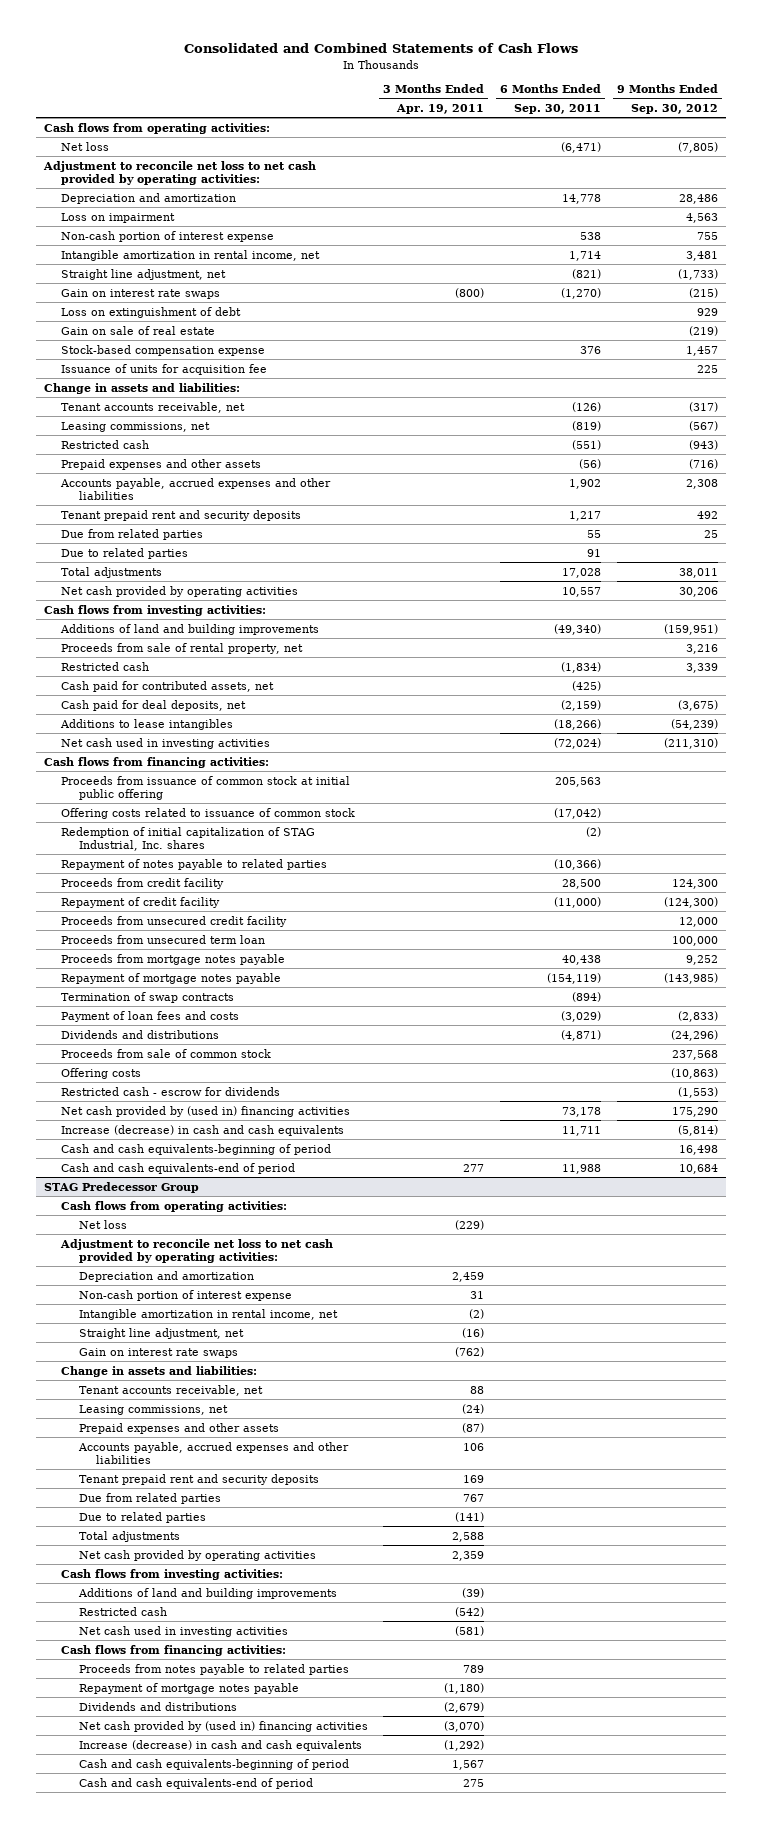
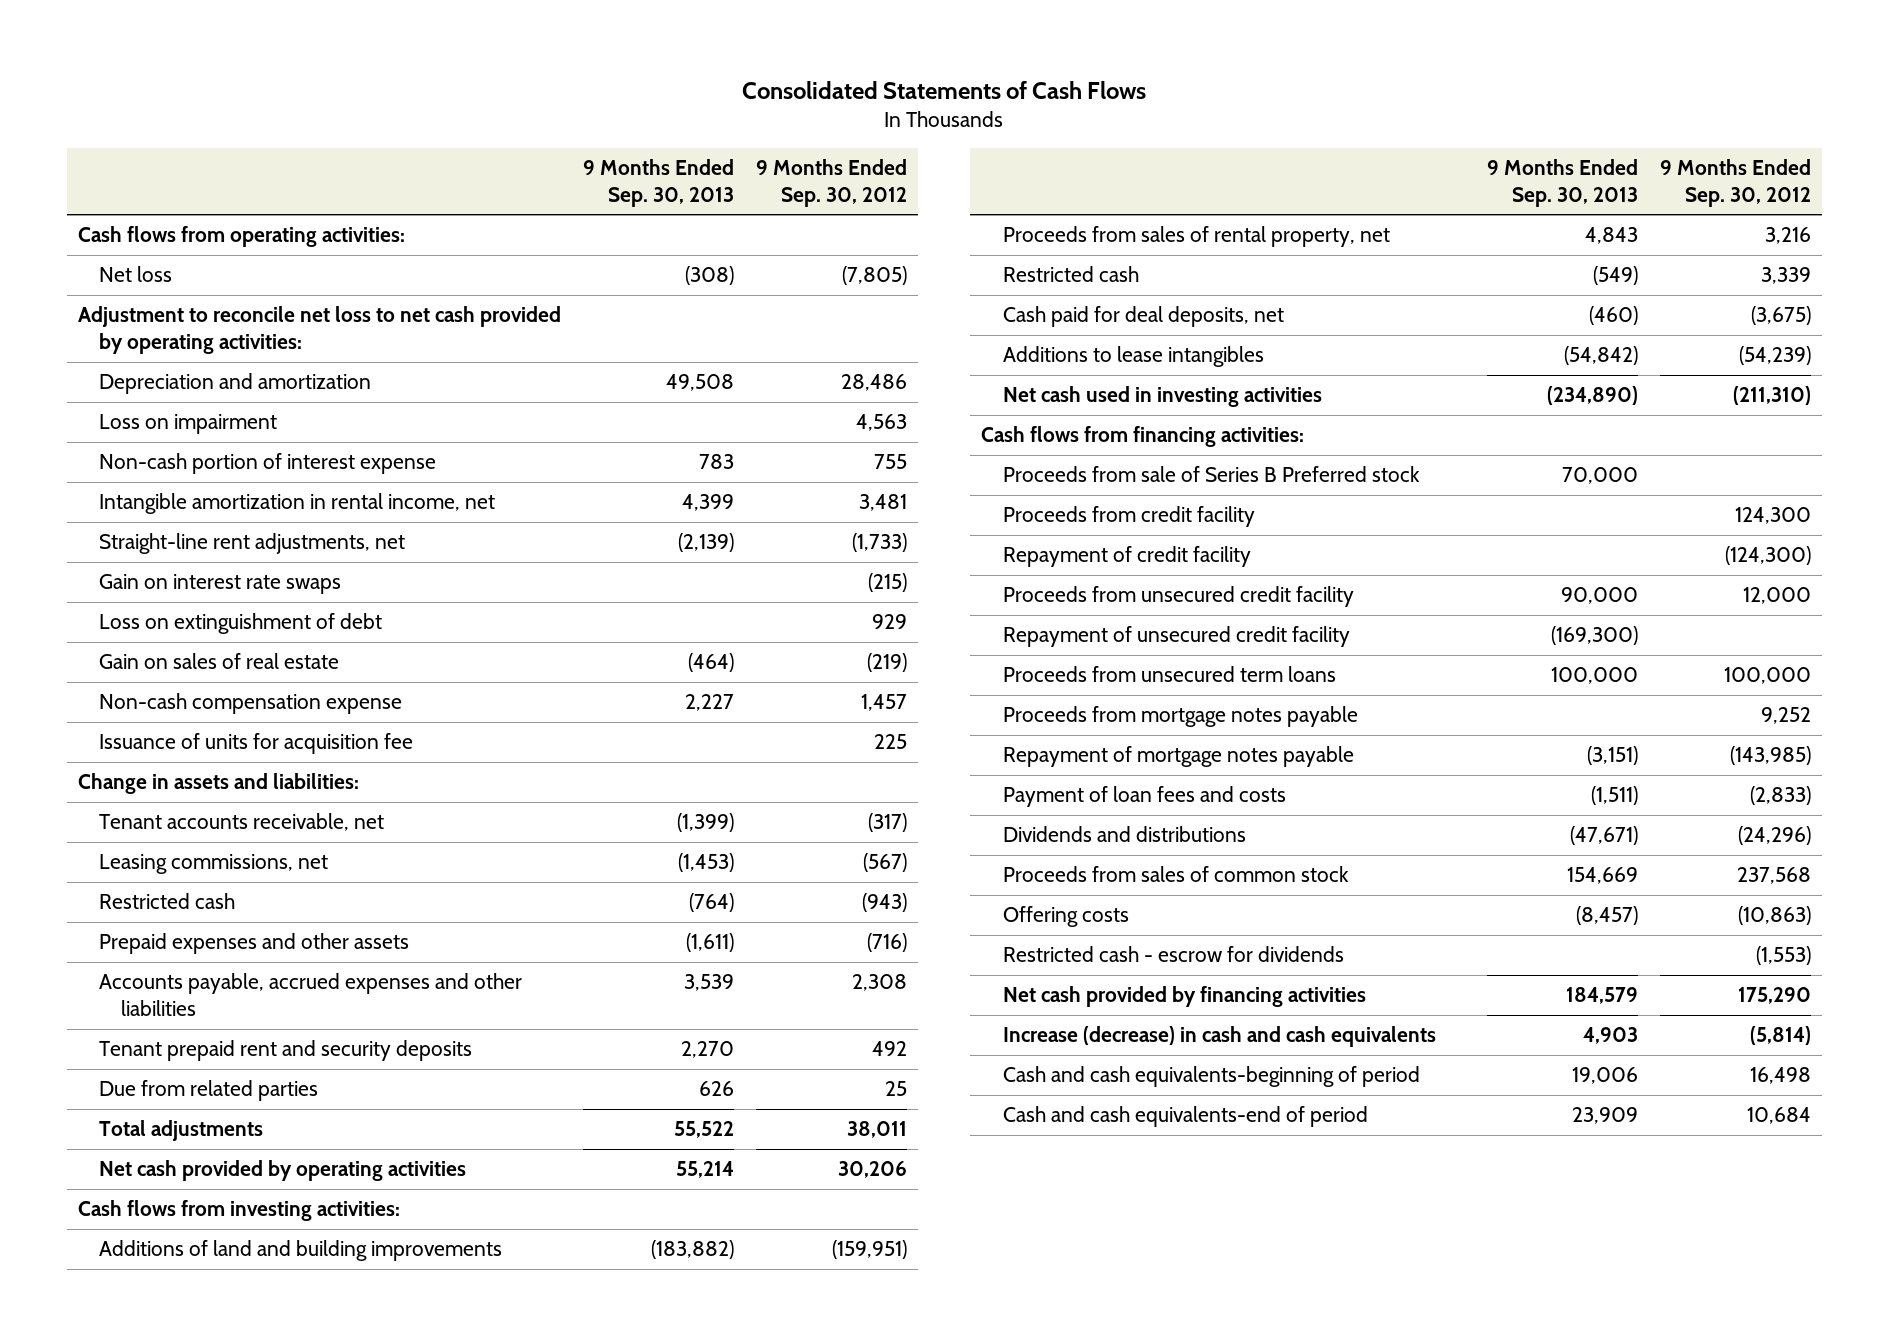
- Consolidated and Combined Statements of Cash Flows
+ Consolidated Statements of Cash Flows
- | 3 Months Ended Apr. 19, 2011 | 6 Months Ended Sep. 30, 2011 | 9 Months Ended Sep. 30, 2012
+ | 9 Months Ended Sep. 30, 2013 | 9 Months Ended Sep. 30, 2012
- Straight line adjustment, net | | (821) | (1,733)
+ Straight-line rent adjustments, net | (2,139) | (1,733)
- Gain on sale of real estate | | | (219)
- Stock-based compensation expense | | 376 | 1,457
+ Gain on sales of real estate | (464) | (219)
+ Non-cash compensation expense | 2,227 | 1,457
- Due to related parties | | 91 |
- Proceeds from sale of rental property, net | | | 3,216
+ Proceeds from sales of rental property, net | 4,843 | 3,216
- Cash paid for contributed assets, net | | (425) |
- Proceeds from issuance of common stock at initial public offering | | 205,563 |
- Offering costs related to issuance of common stock | | (17,042) |
- Redemption of initial capitalization of STAG Industrial, Inc. shares | | (2) |
- Repayment of notes payable to related parties | | (10,366) |
+ Proceeds from sale of Series B Preferred stock | 70,000 |
- Proceeds from unsecured term loan | | | 100,000
+ Repayment of unsecured credit facility | (169,300) |
+ Proceeds from unsecured term loans | 100,000 | 100,000
- Termination of swap contracts | | (894) |
- Proceeds from sale of common stock | | | 237,568
+ Proceeds from sales of common stock | 154,669 | 237,568
- Net cash provided by (used in) financing activities | | 73,178 | 175,290
+ Net cash provided by financing activities | 184,579 | 175,290
- STAG Predecessor Group
- Cash flows from operating activities:
- Net loss | (229) | |
- Adjustment to reconcile net loss to net cash provided by operating activities:
- Depreciation and amortization | 2,459 | |
- Non-cash portion of interest expense | 31 | |
- Intangible amortization in rental income, net | (2) | |
- Straight line adjustment, net | (16) | |
- Gain on interest rate swaps | (762) | |
- Change in assets and liabilities:
- Tenant accounts receivable, net | 88 | |
- Leasing commissions, net | (24) | |
- Prepaid expenses and other assets | (87) | |
- Accounts payable, accrued expenses and other liabilities | 106 | |
- Tenant prepaid rent and security deposits | 169 | |
- Due from related parties | 767 | |
- Due to related parties | (141) | |
- Total adjustments | 2,588 | |
- Net cash provided by operating activities | 2,359 | |
- Cash flows from investing activities:
- Additions of land and building improvements | (39) | |
- Restricted cash | (542) | |
- Net cash used in investing activities | (581) | |
- Cash flows from financing activities:
- Proceeds from notes payable to related parties | 789 | |
- Repayment of mortgage notes payable | (1,180) | |
- Dividends and distributions | (2,679) | |
- Net cash provided by (used in) financing activities | (3,070) | |
- Increase (decrease) in cash and cash equivalents | (1,292) | |
- Cash and cash equivalents-beginning of period | 1,567 | |
- Cash and cash equivalents-end of period | 275 | |

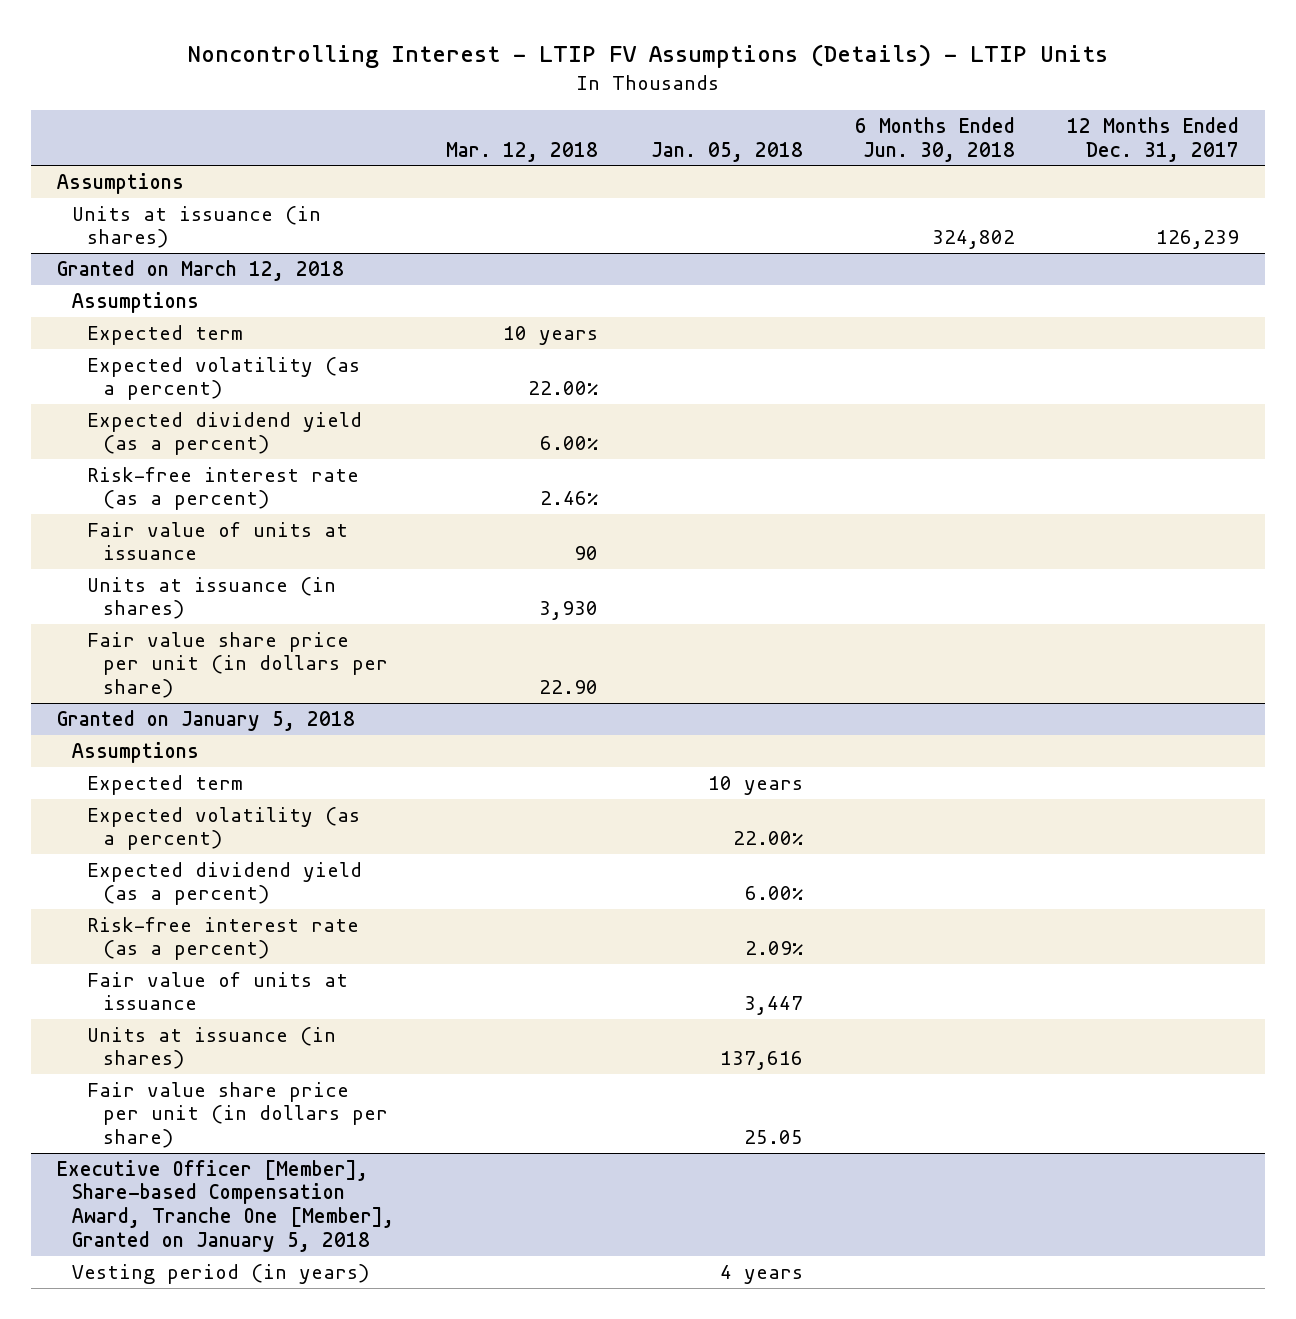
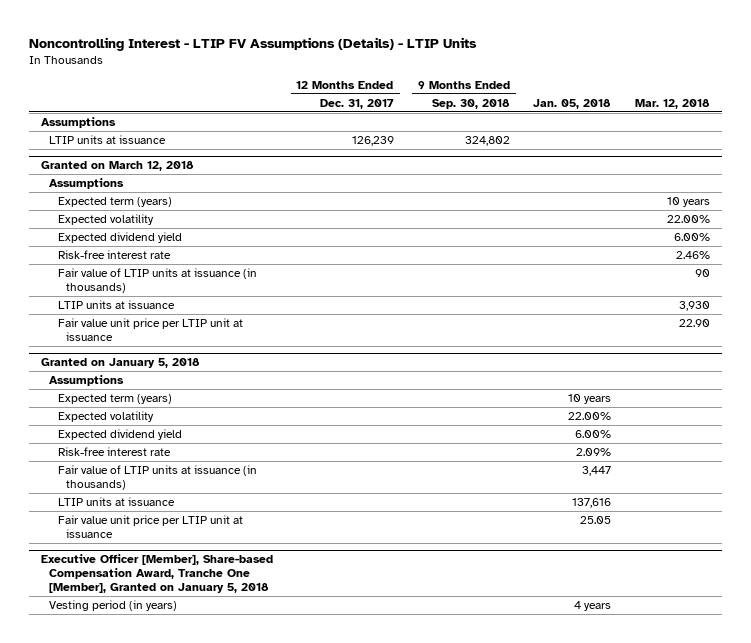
- | Mar. 12, 2018 | Jan. 05, 2018 | 6 Months Ended Jun. 30, 2018 | 12 Months Ended Dec. 31, 2017
+ | 12 Months Ended Dec. 31, 2017 | 9 Months Ended Sep. 30, 2018 | Jan. 05, 2018 | Mar. 12, 2018
- Units at issuance (in shares) | | | 324,802 | 126,239
+ LTIP units at issuance | 126,239 | 324,802 | |
@ Granted on March 12, 2018
- Expected term | 10 years | | |
- Expected volatility (as a percent) | 22.00% | | |
- Expected dividend yield (as a percent) | 6.00% | | |
- Risk-free interest rate (as a percent) | 2.46% | | |
- Fair value of units at issuance | 90 | | |
- Units at issuance (in shares) | 3,930 | | |
- Fair value share price per unit (in dollars per share) | 22.90 | | |
+ Expected term (years) | | | | 10 years
+ Expected volatility | | | | 22.00%
+ Expected dividend yield | | | | 6.00%
+ Risk-free interest rate | | | | 2.46%
+ Fair value of LTIP units at issuance (in thousands) | | | | 90
+ LTIP units at issuance | | | | 3,930
+ Fair value unit price per LTIP unit at issuance | | | | 22.90
@ Granted on January 5, 2018
- Expected term | | 10 years | |
- Expected volatility (as a percent) | | 22.00% | |
- Expected dividend yield (as a percent) | | 6.00% | |
- Risk-free interest rate (as a percent) | | 2.09% | |
- Fair value of units at issuance | | 3,447 | |
- Units at issuance (in shares) | | 137,616 | |
- Fair value share price per unit (in dollars per share) | | 25.05 | |
+ Expected term (years) | | | 10 years |
+ Expected volatility | | | 22.00% |
+ Expected dividend yield | | | 6.00% |
+ Risk-free interest rate | | | 2.09% |
+ Fair value of LTIP units at issuance (in thousands) | | | 3,447 |
+ LTIP units at issuance | | | 137,616 |
+ Fair value unit price per LTIP unit at issuance | | | 25.05 |

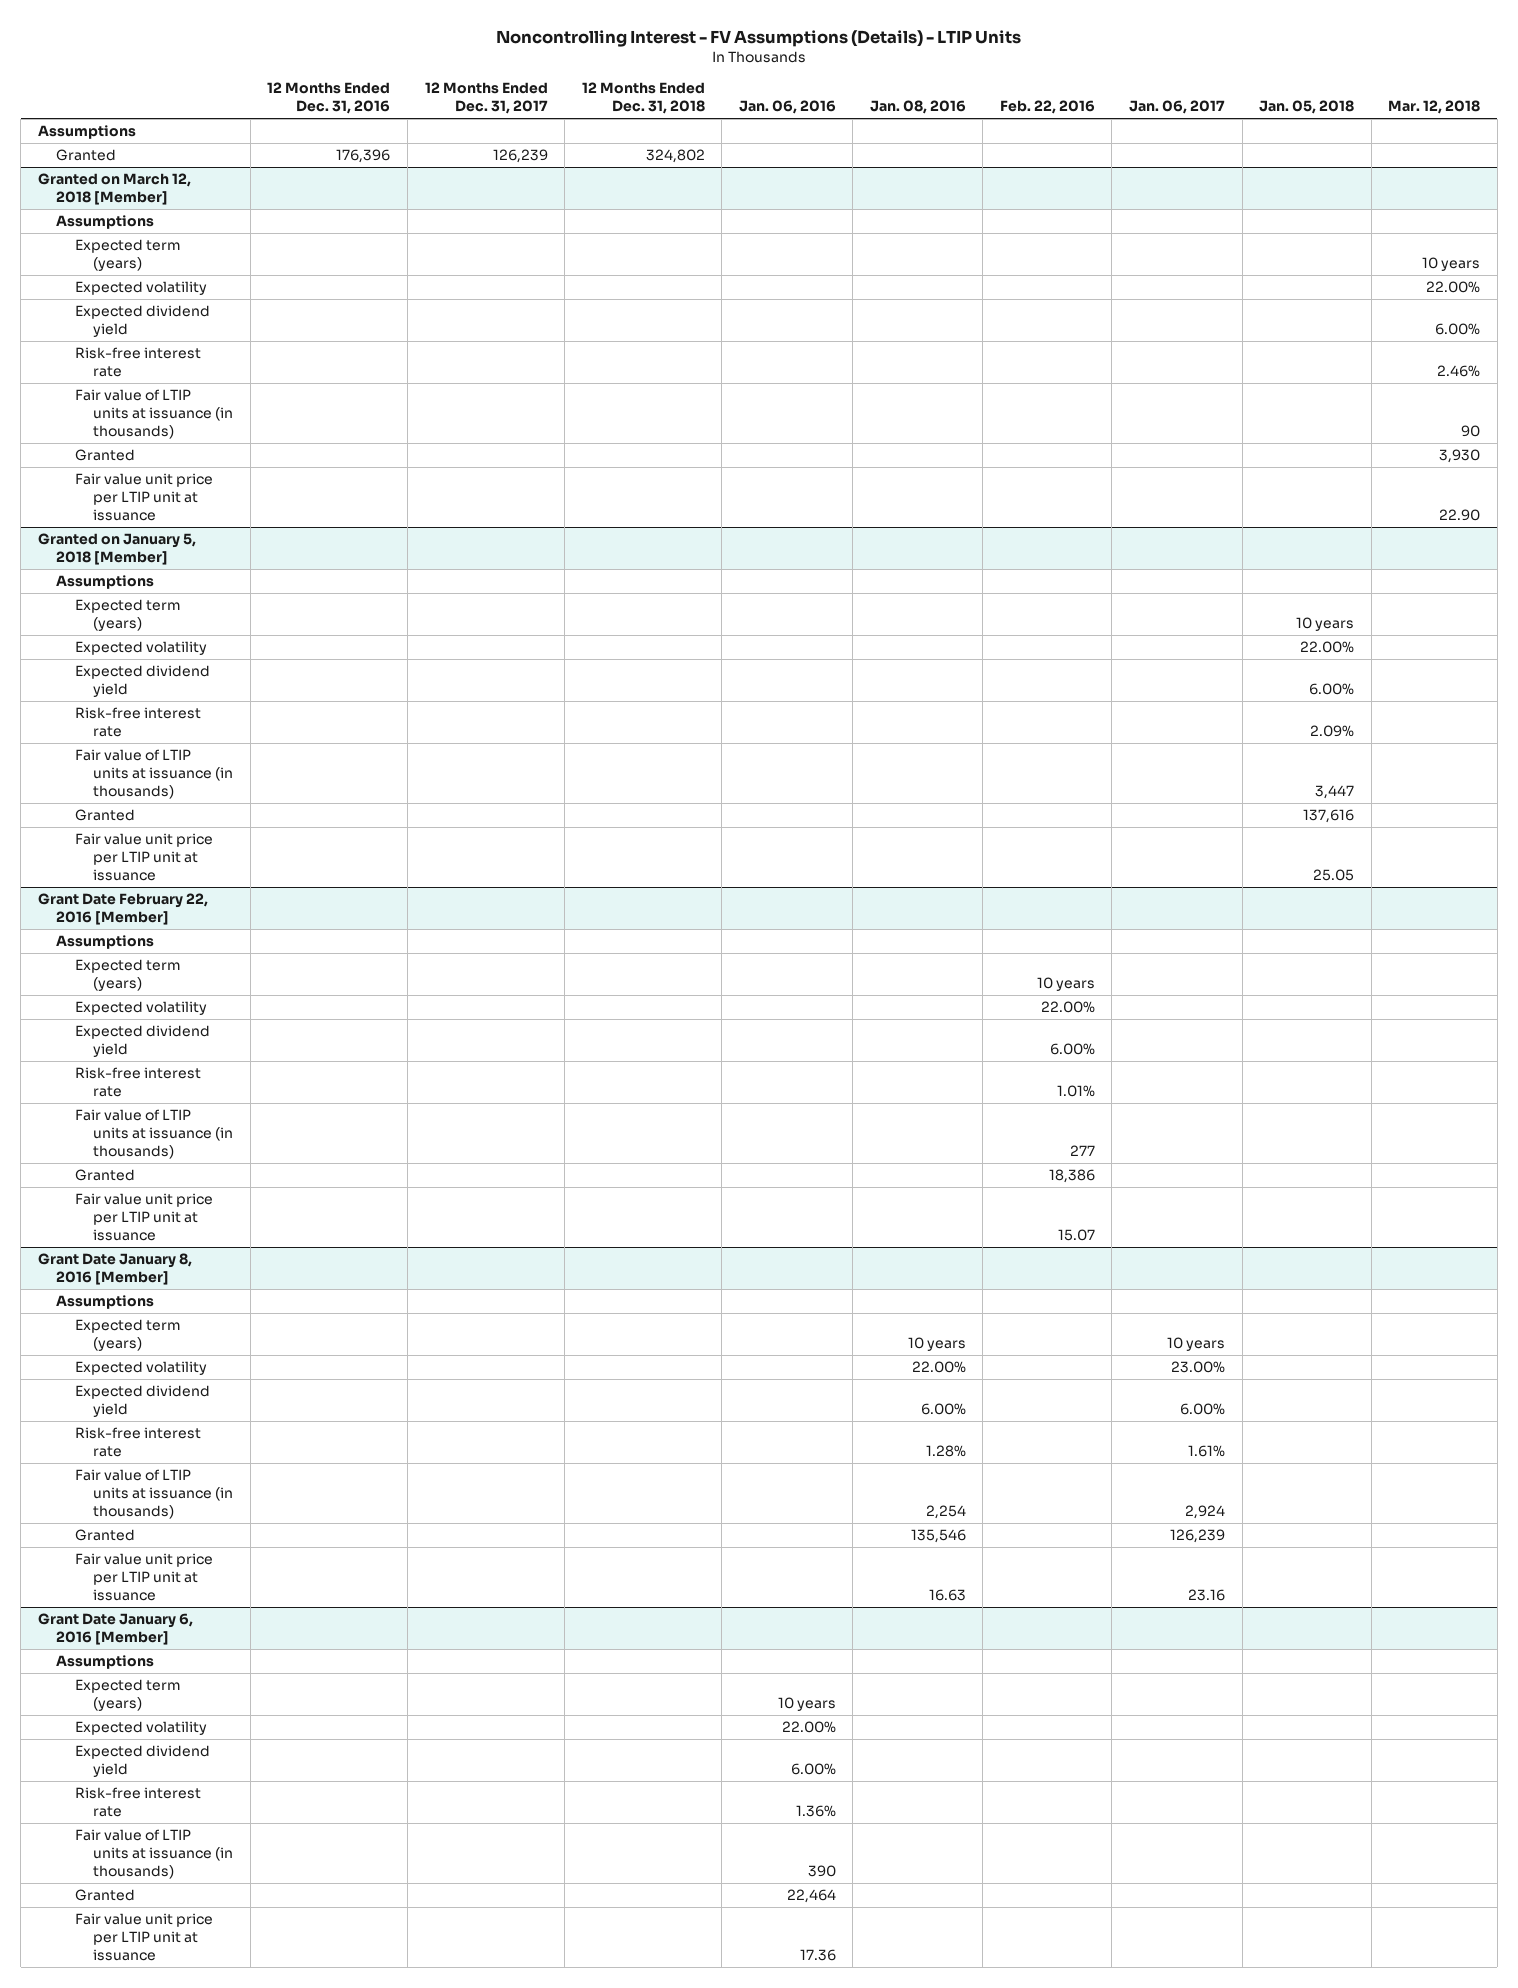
- Noncontrolling Interest - LTIP FV Assumptions (Details) - LTIP Units
+ Noncontrolling Interest - FV Assumptions (Details) - LTIP Units
- | 12 Months Ended Dec. 31, 2017 | 9 Months Ended Sep. 30, 2018 | Jan. 05, 2018 | Mar. 12, 2018
+ | 12 Months Ended Dec. 31, 2016 | 12 Months Ended Dec. 31, 2017 | 12 Months Ended Dec. 31, 2018 | Jan. 06, 2016 | Jan. 08, 2016 | Feb. 22, 2016 | Jan. 06, 2017 | Jan. 05, 2018 | Mar. 12, 2018
- LTIP units at issuance | 126,239 | 324,802 | |
- Granted on March 12, 2018
+ Granted | 176,396 | 126,239 | 324,802 | | | | | |
+ Granted on March 12, 2018 [Member]
- LTIP units at issuance | | | | 3,930
+ Granted | | | | | | | | | 3,930
- Granted on January 5, 2018
+ Granted on January 5, 2018 [Member]
- LTIP units at issuance | | | 137,616 |
+ Granted | | | | | | | | 137,616 |
- Executive Officer [Member], Share-based Compensation Award, Tranche One [Member], Granted on January 5, 2018
- Vesting period (in years) | | | 4 years |
+ Grant Date February 22, 2016 [Member]
+ Assumptions
+ Expected term (years) | | | | | | 10 years | | |
+ Expected volatility | | | | | | 22.00% | | |
+ Expected dividend yield | | | | | | 6.00% | | |
+ Risk-free interest rate | | | | | | 1.01% | | |
+ Fair value of LTIP units at issuance (in thousands) | | | | | | 277 | | |
+ Granted | | | | | | 18,386 | | |
+ Fair value unit price per LTIP unit at issuance | | | | | | 15.07 | | |
+ Grant Date January 8, 2016 [Member]
+ Assumptions
+ Expected term (years) | | | | | 10 years | | 10 years | |
+ Expected volatility | | | | | 22.00% | | 23.00% | |
+ Expected dividend yield | | | | | 6.00% | | 6.00% | |
+ Risk-free interest rate | | | | | 1.28% | | 1.61% | |
+ Fair value of LTIP units at issuance (in thousands) | | | | | 2,254 | | 2,924 | |
+ Granted | | | | | 135,546 | | 126,239 | |
+ Fair value unit price per LTIP unit at issuance | | | | | 16.63 | | 23.16 | |
+ Grant Date January 6, 2016 [Member]
+ Assumptions
+ Expected term (years) | | | | 10 years | | | | |
+ Expected volatility | | | | 22.00% | | | | |
+ Expected dividend yield | | | | 6.00% | | | | |
+ Risk-free interest rate | | | | 1.36% | | | | |
+ Fair value of LTIP units at issuance (in thousands) | | | | 390 | | | | |
+ Granted | | | | 22,464 | | | | |
+ Fair value unit price per LTIP unit at issuance | | | | 17.36 | | | | |

